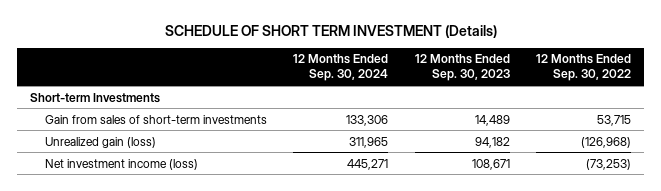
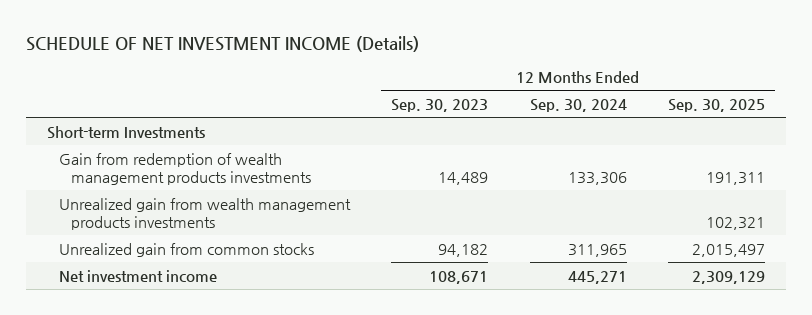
- SCHEDULE OF SHORT TERM INVESTMENT (Details)
+ SCHEDULE OF NET INVESTMENT INCOME (Details)
- | 12 Months Ended Sep. 30, 2024 | 12 Months Ended Sep. 30, 2023 | 12 Months Ended Sep. 30, 2022
+ | 12 Months Ended Sep. 30, 2023 | 12 Months Ended Sep. 30, 2024 | 12 Months Ended Sep. 30, 2025
- Gain from sales of short-term investments | 133,306 | 14,489 | 53,715
- Unrealized gain (loss) | 311,965 | 94,182 | (126,968)
- Net investment income (loss) | 445,271 | 108,671 | (73,253)
+ Gain from redemption of wealth management products investments | 14,489 | 133,306 | 191,311
+ Unrealized gain from wealth management products investments | | | 102,321
+ Unrealized gain from common stocks | 94,182 | 311,965 | 2,015,497
+ Net investment income | 108,671 | 445,271 | 2,309,129

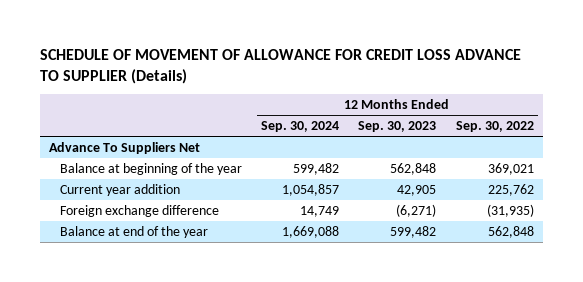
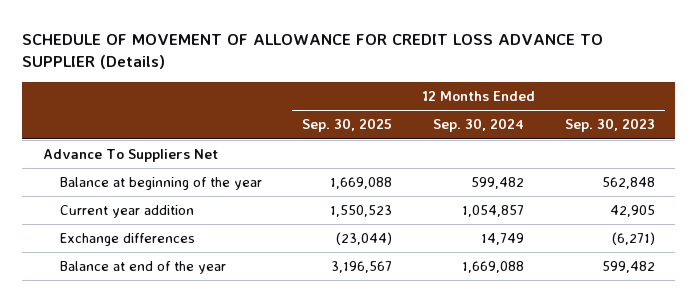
- | 12 Months Ended Sep. 30, 2024 | 12 Months Ended Sep. 30, 2023 | 12 Months Ended Sep. 30, 2022
+ | 12 Months Ended Sep. 30, 2025 | 12 Months Ended Sep. 30, 2024 | 12 Months Ended Sep. 30, 2023
- Foreign exchange difference | 14,749 | (6,271) | (31,935)
+ Exchange differences | (23,044) | 14,749 | (6,271)

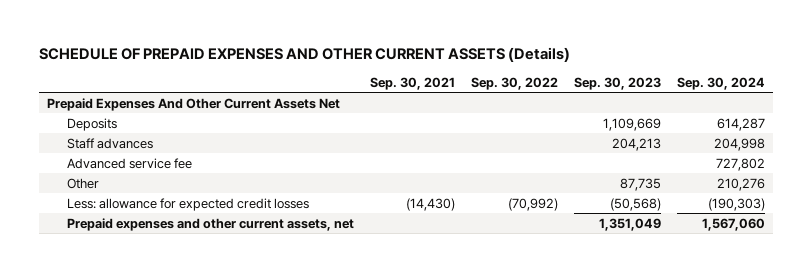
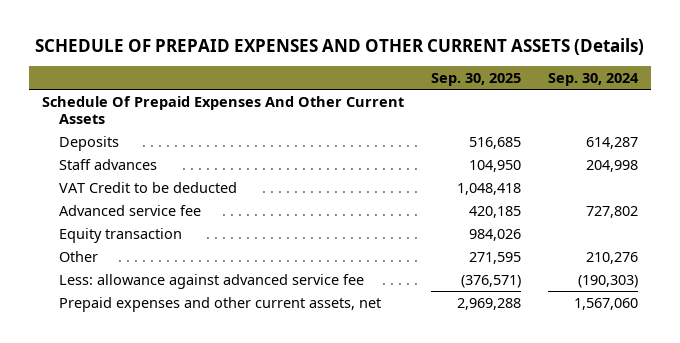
- | Sep. 30, 2021 | Sep. 30, 2022 | Sep. 30, 2023 | Sep. 30, 2024
+ | Sep. 30, 2025 | Sep. 30, 2024
- Prepaid Expenses And Other Current Assets Net
+ Schedule Of Prepaid Expenses And Other Current Assets
+ VAT Credit to be deducted | 1,048,418 |
+ Equity transaction | 984,026 |
- Less: allowance for expected credit losses | (14,430) | (70,992) | (50,568) | (190,303)
+ Less: allowance against advanced service fee | (376,571) | (190,303)

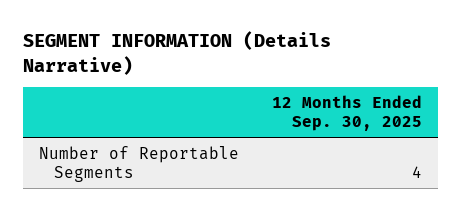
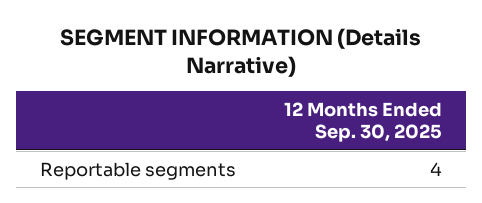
- Number of Reportable Segments | 4
+ Reportable segments | 4

